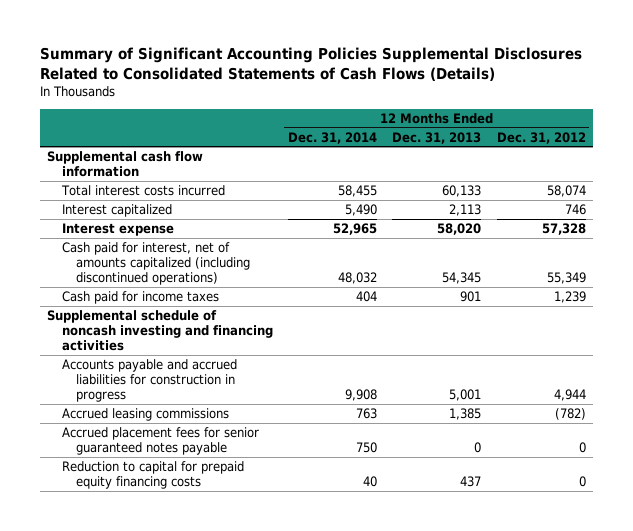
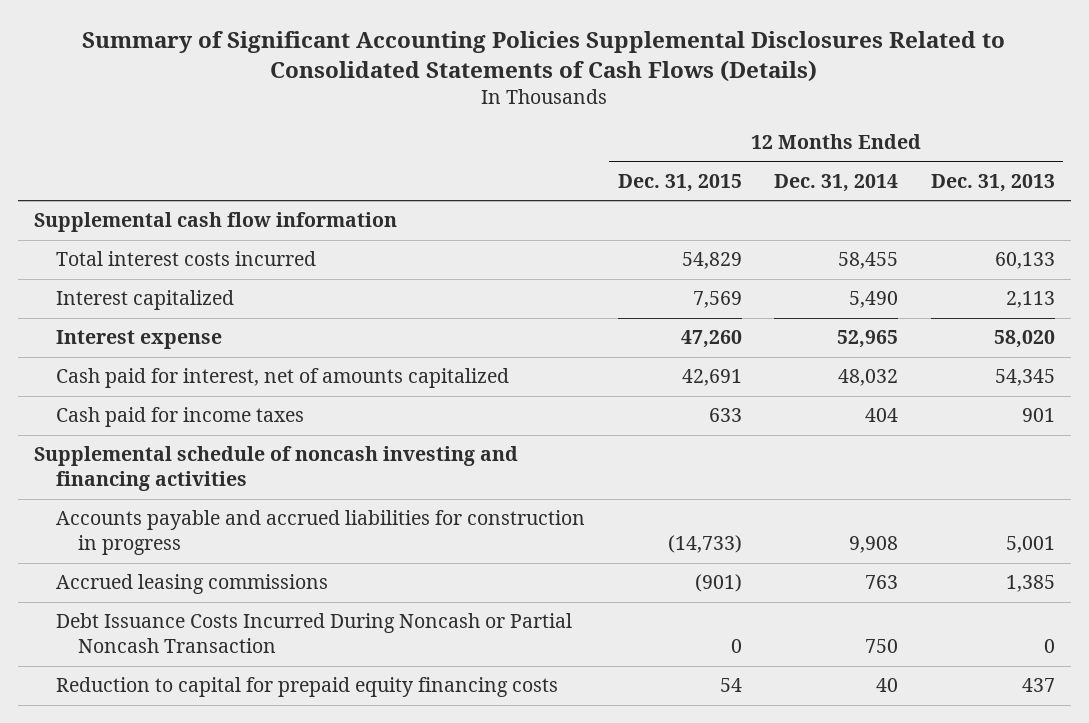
- | 12 Months Ended Dec. 31, 2014 | 12 Months Ended Dec. 31, 2013 | 12 Months Ended Dec. 31, 2012
+ | 12 Months Ended Dec. 31, 2015 | 12 Months Ended Dec. 31, 2014 | 12 Months Ended Dec. 31, 2013
- Cash paid for interest, net of amounts capitalized (including discontinued operations) | 48,032 | 54,345 | 55,349
+ Cash paid for interest, net of amounts capitalized | 42,691 | 48,032 | 54,345
- Accrued placement fees for senior guaranteed notes payable | 750 | 0 | 0
+ Debt Issuance Costs Incurred During Noncash or Partial Noncash Transaction | 0 | 750 | 0

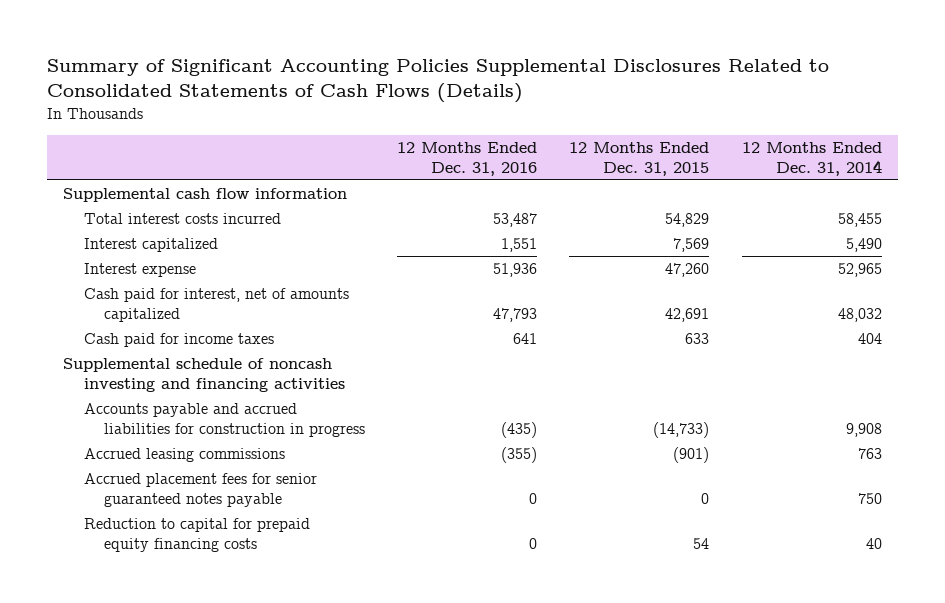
- | 12 Months Ended Dec. 31, 2015 | 12 Months Ended Dec. 31, 2014 | 12 Months Ended Dec. 31, 2013
+ | 12 Months Ended Dec. 31, 2016 | 12 Months Ended Dec. 31, 2015 | 12 Months Ended Dec. 31, 2014
- Debt Issuance Costs Incurred During Noncash or Partial Noncash Transaction | 0 | 750 | 0
+ Accrued placement fees for senior guaranteed notes payable | 0 | 0 | 750

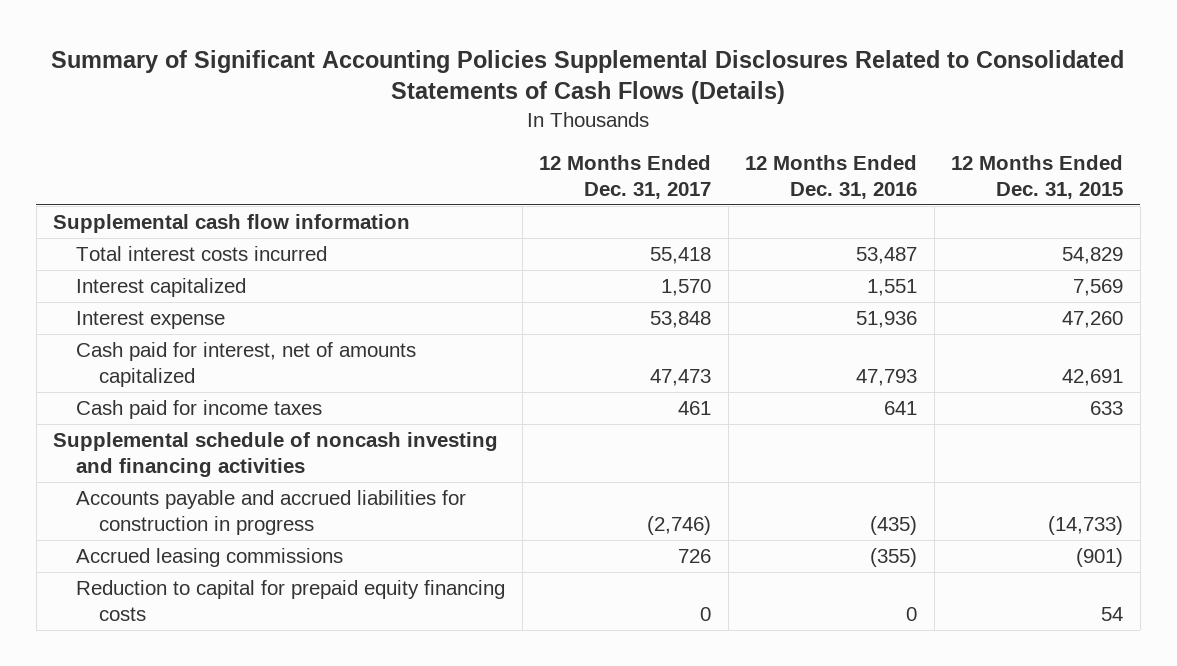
- | 12 Months Ended Dec. 31, 2016 | 12 Months Ended Dec. 31, 2015 | 12 Months Ended Dec. 31, 2014
+ | 12 Months Ended Dec. 31, 2017 | 12 Months Ended Dec. 31, 2016 | 12 Months Ended Dec. 31, 2015
- Accrued placement fees for senior guaranteed notes payable | 0 | 0 | 750

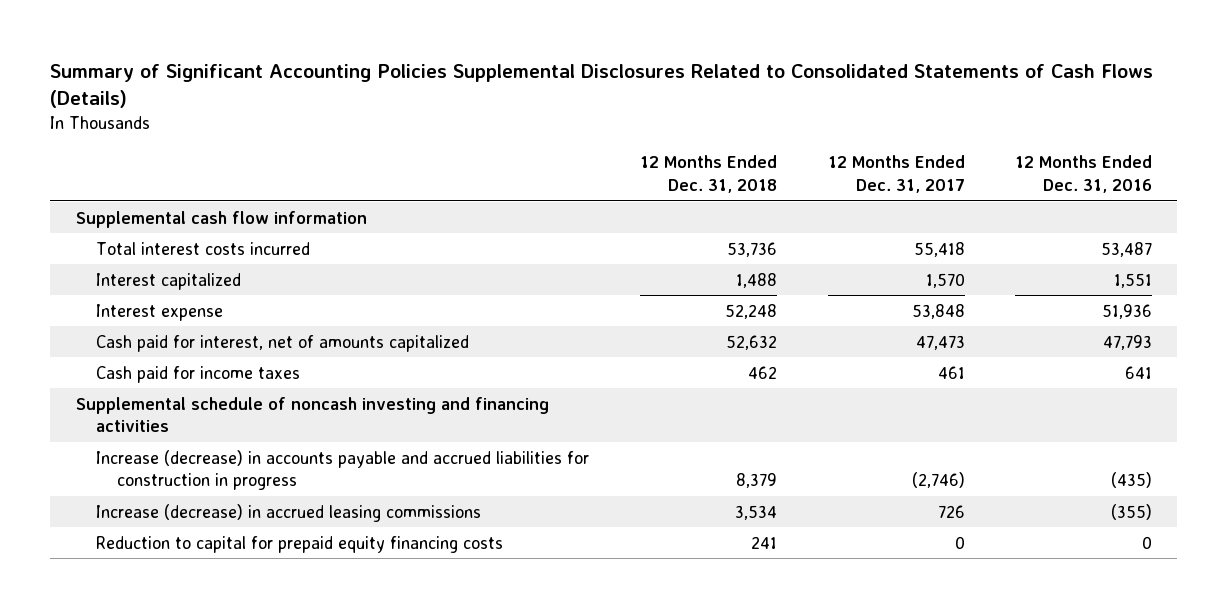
- | 12 Months Ended Dec. 31, 2017 | 12 Months Ended Dec. 31, 2016 | 12 Months Ended Dec. 31, 2015
+ | 12 Months Ended Dec. 31, 2018 | 12 Months Ended Dec. 31, 2017 | 12 Months Ended Dec. 31, 2016
- Accounts payable and accrued liabilities for construction in progress | (2,746) | (435) | (14,733)
- Accrued leasing commissions | 726 | (355) | (901)
+ Increase (decrease) in accounts payable and accrued liabilities for construction in progress | 8,379 | (2,746) | (435)
+ Increase (decrease) in accrued leasing commissions | 3,534 | 726 | (355)

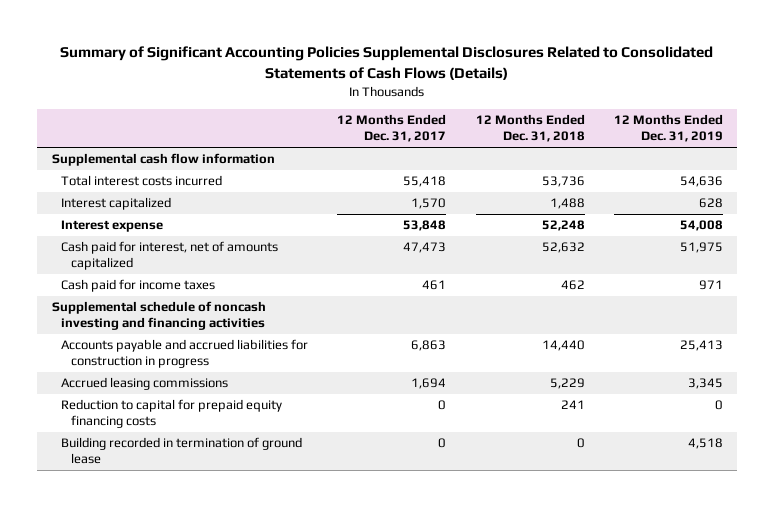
- | 12 Months Ended Dec. 31, 2018 | 12 Months Ended Dec. 31, 2017 | 12 Months Ended Dec. 31, 2016
+ | 12 Months Ended Dec. 31, 2017 | 12 Months Ended Dec. 31, 2018 | 12 Months Ended Dec. 31, 2019
- Increase (decrease) in accounts payable and accrued liabilities for construction in progress | 8,379 | (2,746) | (435)
- Increase (decrease) in accrued leasing commissions | 3,534 | 726 | (355)
+ Accounts payable and accrued liabilities for construction in progress | 6,863 | 14,440 | 25,413
+ Accrued leasing commissions | 1,694 | 5,229 | 3,345
+ Building recorded in termination of ground lease | 0 | 0 | 4,518

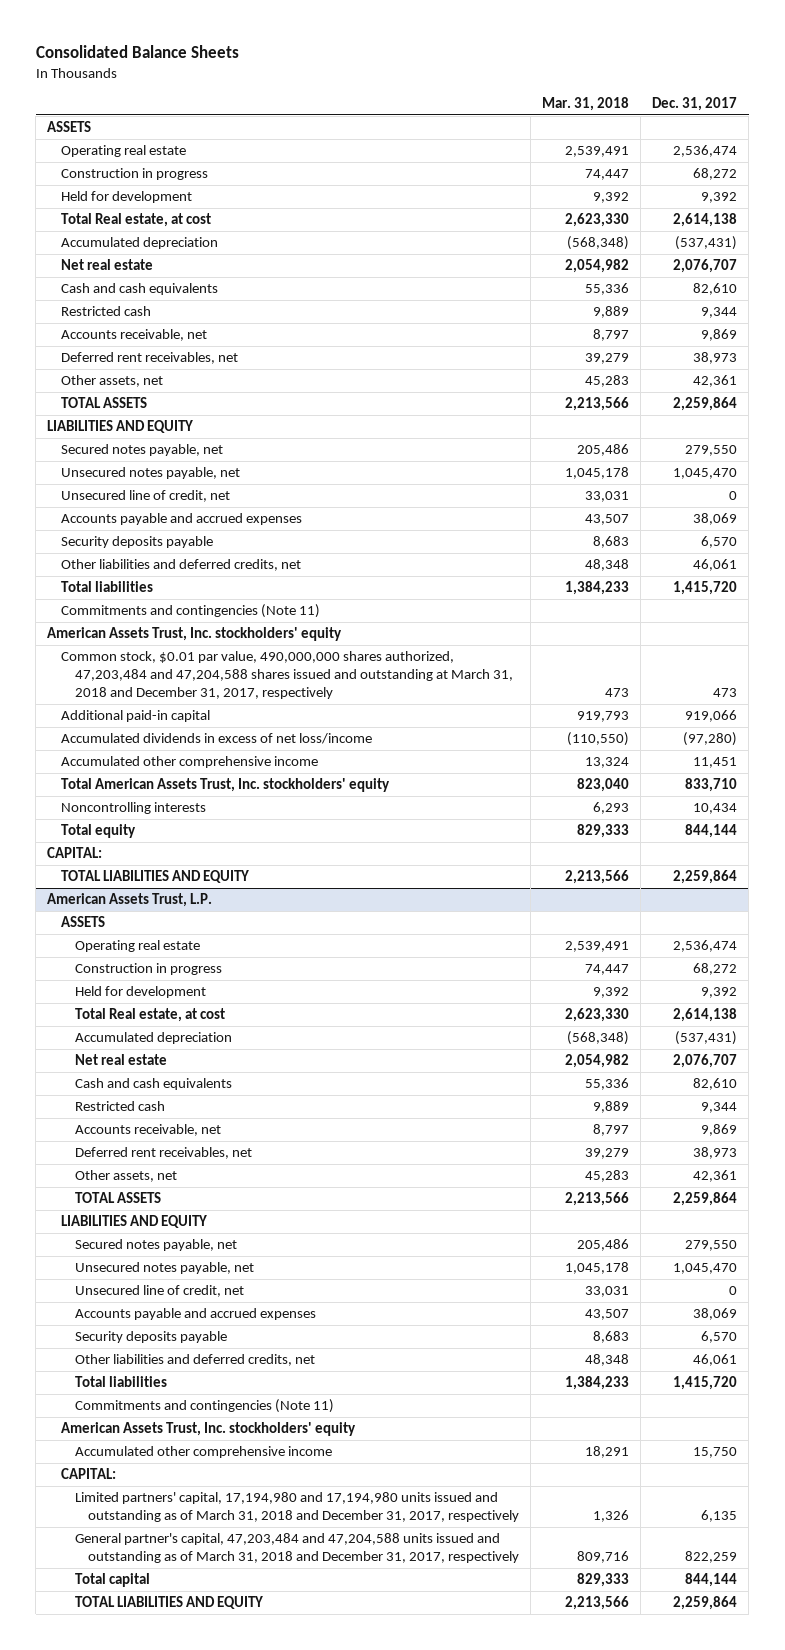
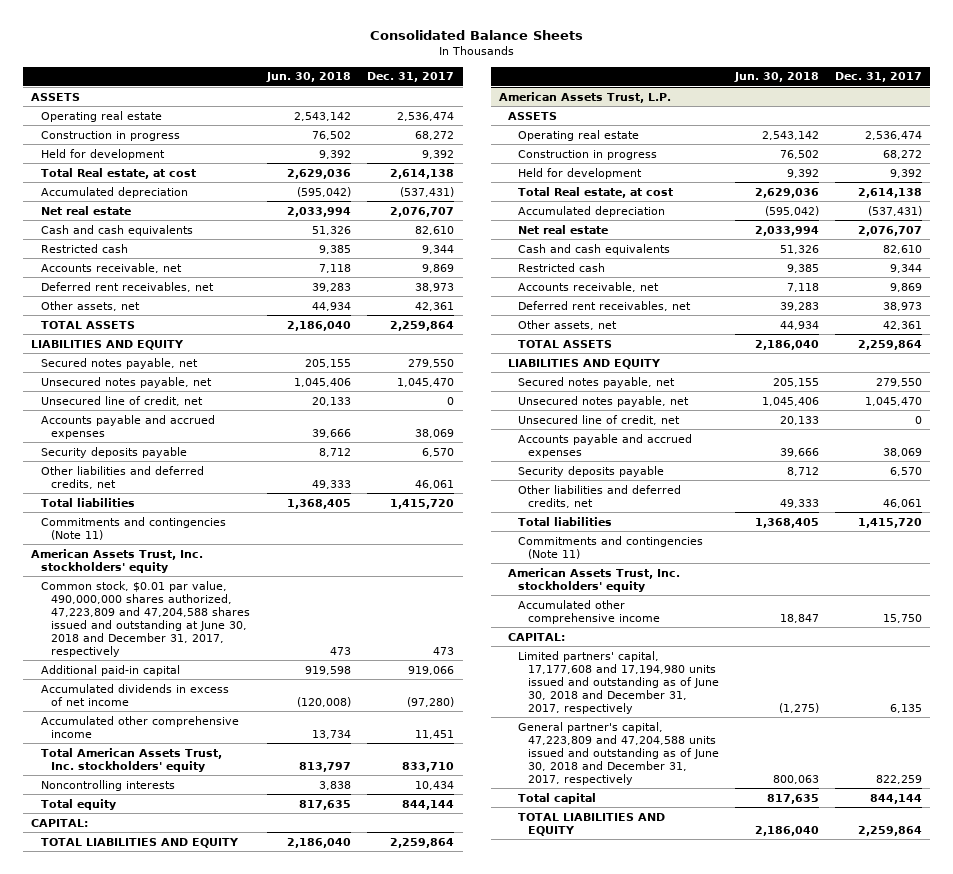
- | Mar. 31, 2018 | Dec. 31, 2017
+ | Jun. 30, 2018 | Dec. 31, 2017
- Common stock, $0.01 par value, 490,000,000 shares authorized, 47,203,484 and 47,204,588 shares issued and outstanding at March 31, 2018 and December 31, 2017, respectively | 473 | 473
+ Common stock, $0.01 par value, 490,000,000 shares authorized, 47,223,809 and 47,204,588 shares issued and outstanding at June 30, 2018 and December 31, 2017, respectively | 473 | 473
- Accumulated dividends in excess of net loss/income | (110,550) | (97,280)
+ Accumulated dividends in excess of net income | (120,008) | (97,280)
@ American Assets Trust, L.P.
- Limited partners' capital, 17,194,980 and 17,194,980 units issued and outstanding as of March 31, 2018 and December 31, 2017, respectively | 1,326 | 6,135
- General partner's capital, 47,203,484 and 47,204,588 units issued and outstanding as of March 31, 2018 and December 31, 2017, respectively | 809,716 | 822,259
+ Limited partners' capital, 17,177,608 and 17,194,980 units issued and outstanding as of June 30, 2018 and December 31, 2017, respectively | (1,275) | 6,135
+ General partner's capital, 47,223,809 and 47,204,588 units issued and outstanding as of June 30, 2018 and December 31, 2017, respectively | 800,063 | 822,259

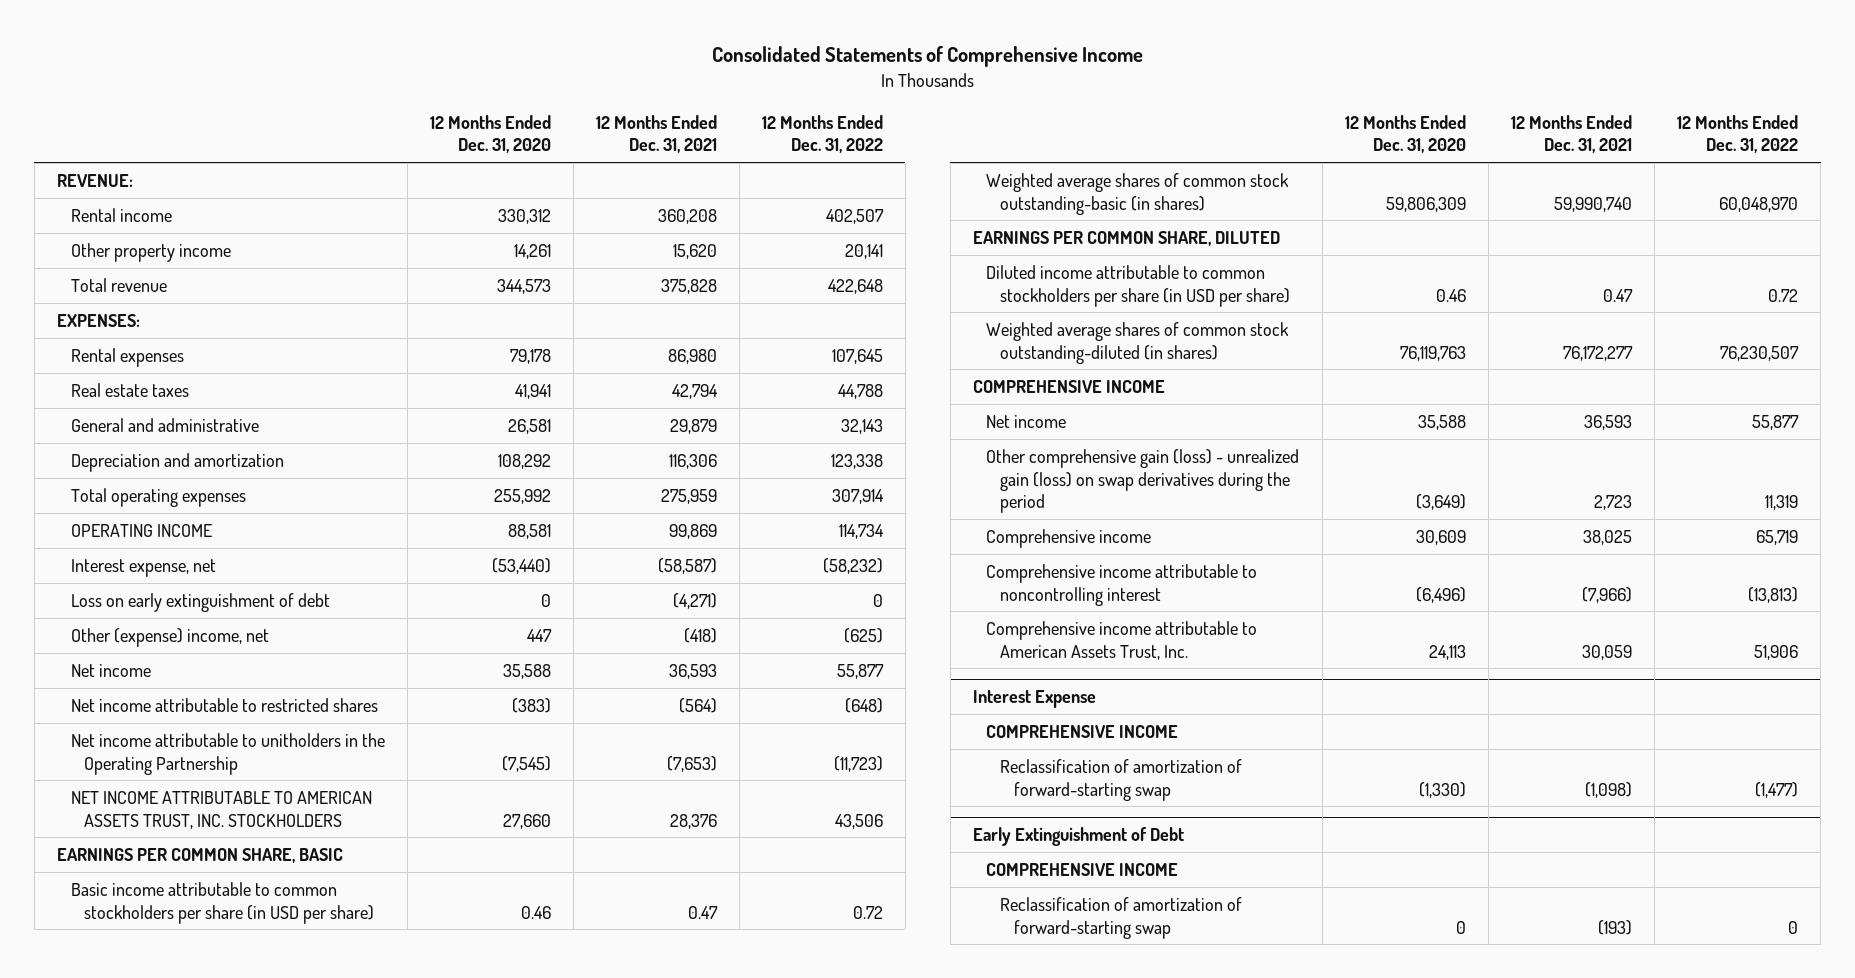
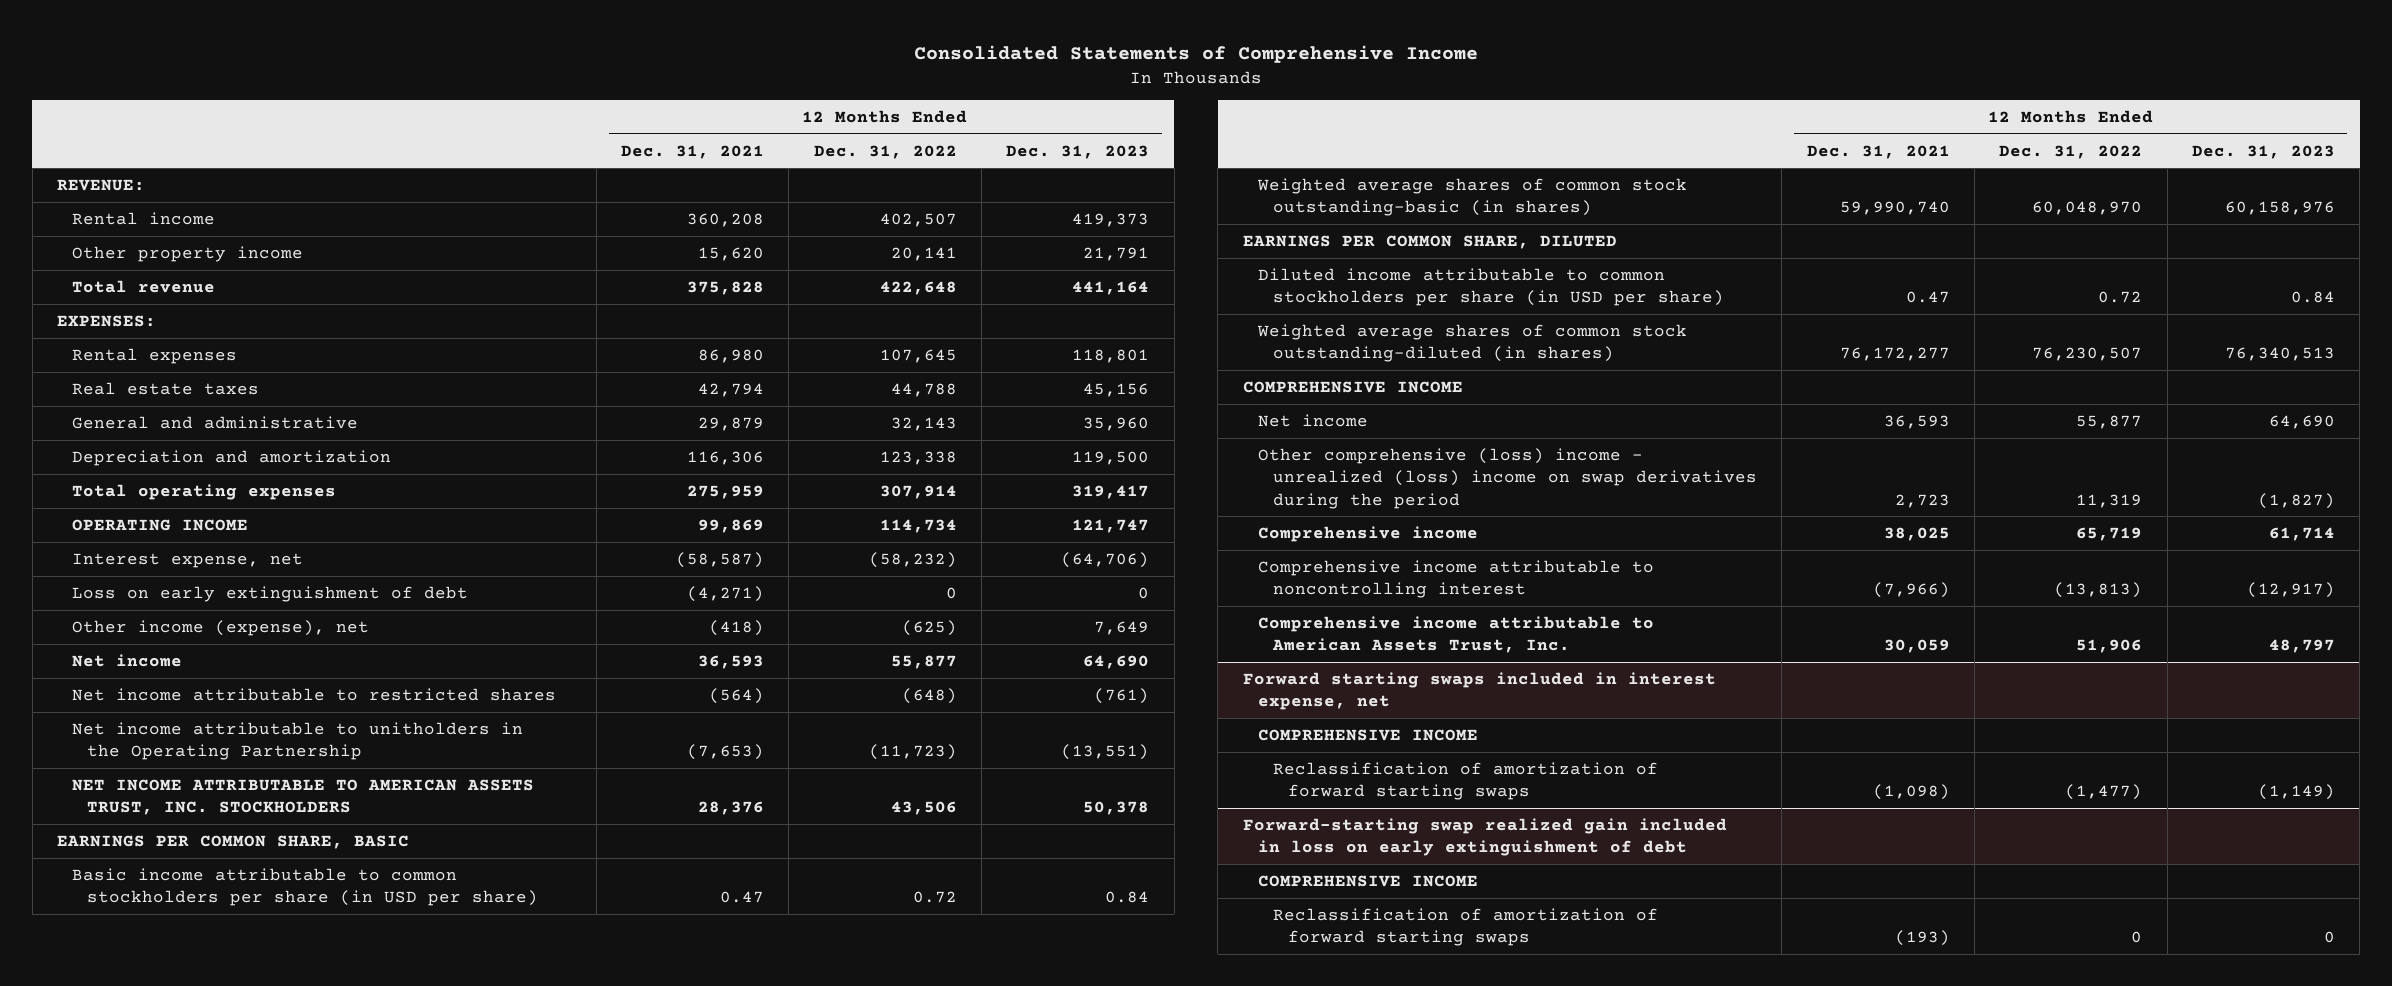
- | 12 Months Ended Dec. 31, 2020 | 12 Months Ended Dec. 31, 2021 | 12 Months Ended Dec. 31, 2022
+ | 12 Months Ended Dec. 31, 2021 | 12 Months Ended Dec. 31, 2022 | 12 Months Ended Dec. 31, 2023
- Other (expense) income, net | 447 | (418) | (625)
+ Other income (expense), net | (418) | (625) | 7,649
- Other comprehensive gain (loss) - unrealized gain (loss) on swap derivatives during the period | (3,649) | 2,723 | 11,319
+ Other comprehensive (loss) income - unrealized (loss) income on swap derivatives during the period | 2,723 | 11,319 | (1,827)
- Interest Expense
+ Forward starting swaps included in interest expense, net
- Reclassification of amortization of forward-starting swap | (1,330) | (1,098) | (1,477)
- Early Extinguishment of Debt
+ Reclassification of amortization of forward starting swaps | (1,098) | (1,477) | (1,149)
+ Forward-starting swap realized gain included in loss on early extinguishment of debt
- Reclassification of amortization of forward-starting swap | 0 | (193) | 0
+ Reclassification of amortization of forward starting swaps | (193) | 0 | 0

